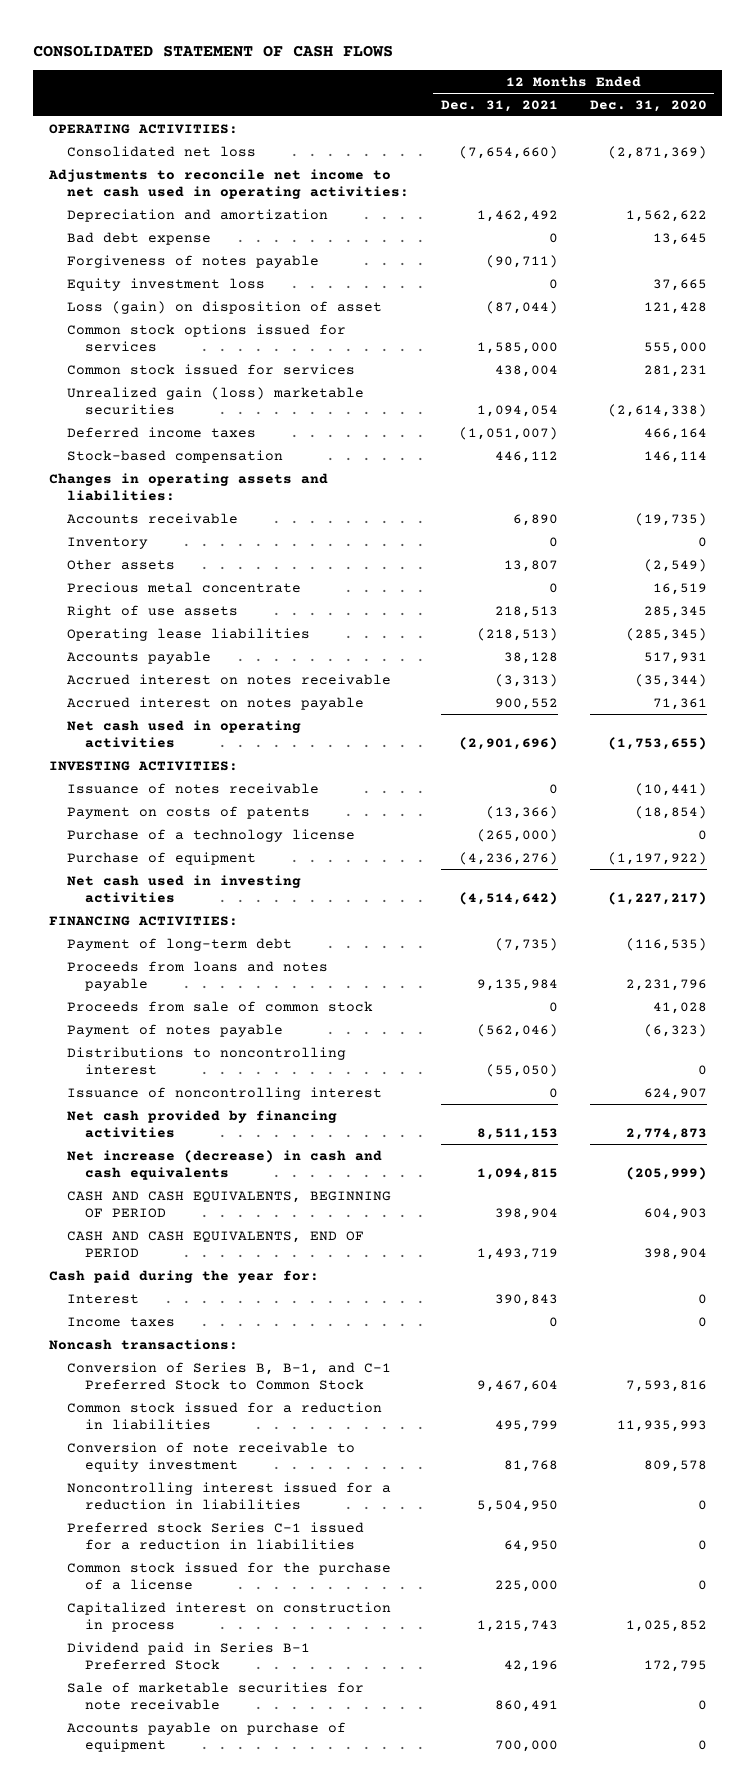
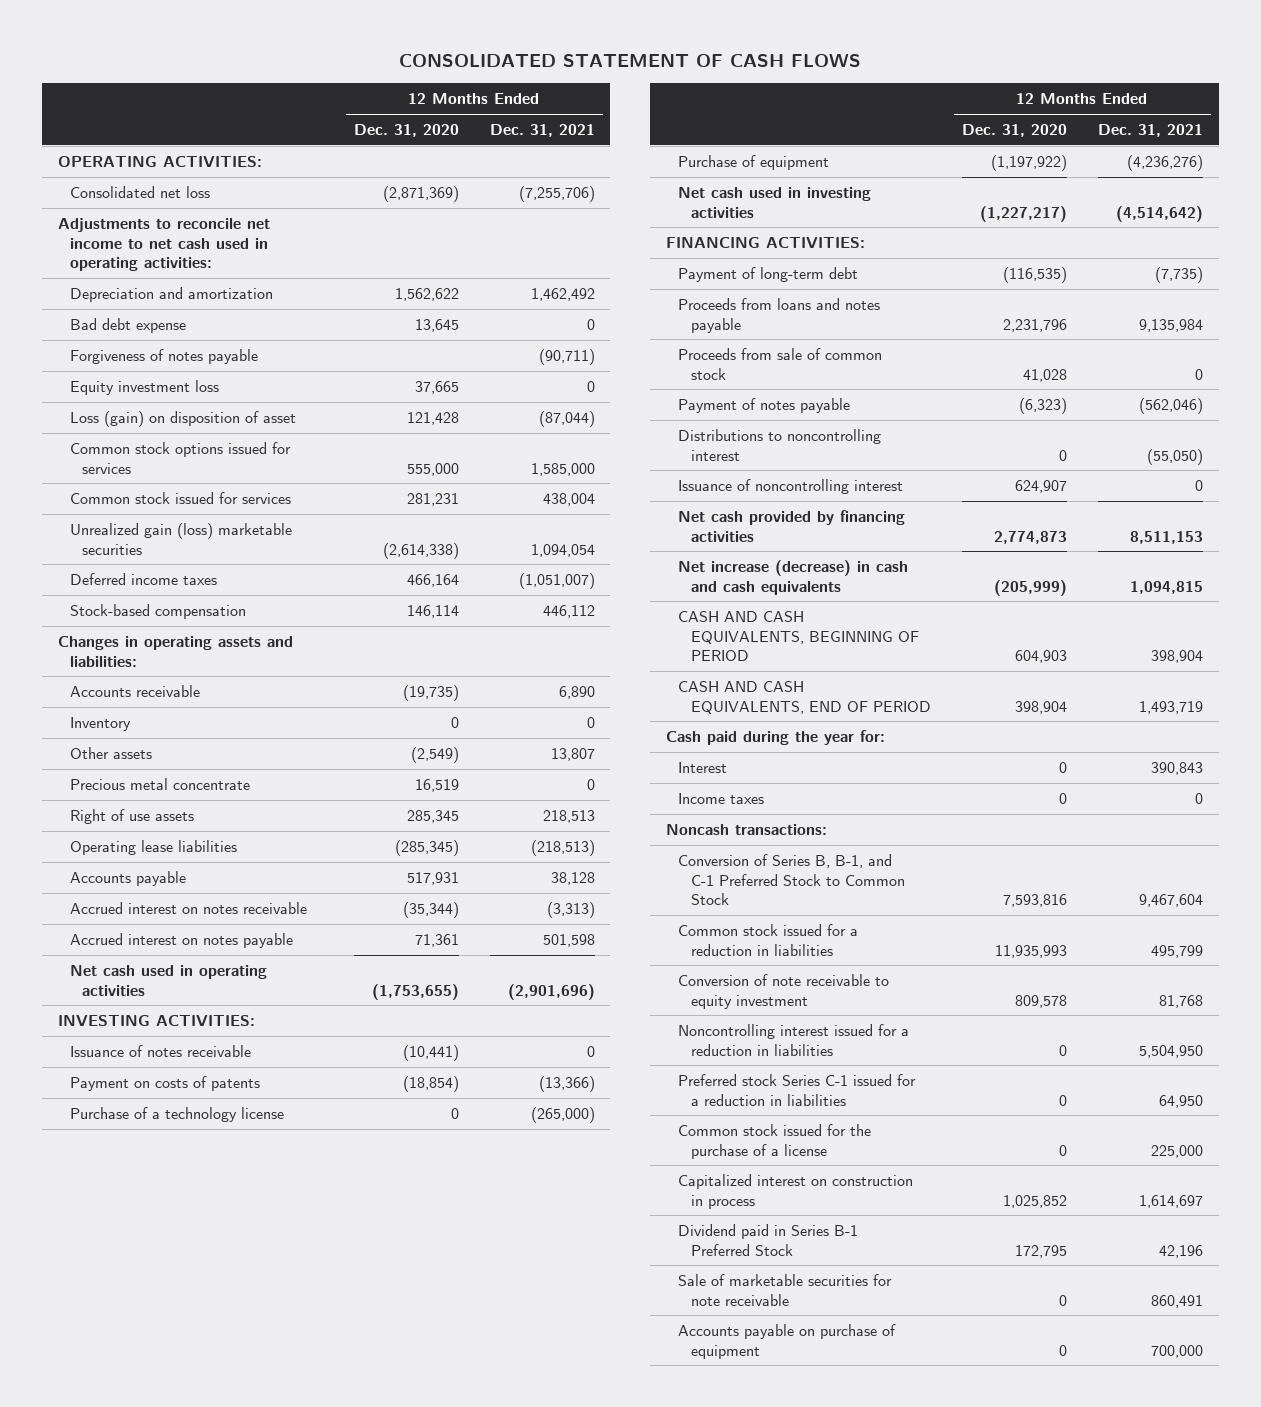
- | 12 Months Ended Dec. 31, 2021 | 12 Months Ended Dec. 31, 2020
+ | 12 Months Ended Dec. 31, 2020 | 12 Months Ended Dec. 31, 2021
- Consolidated net loss | (7,654,660) | (2,871,369)
+ Consolidated net loss | (2,871,369) | (7,255,706)
- Accrued interest on notes payable | 900,552 | 71,361
+ Accrued interest on notes payable | 71,361 | 501,598
- Capitalized interest on construction in process | 1,215,743 | 1,025,852
+ Capitalized interest on construction in process | 1,025,852 | 1,614,697

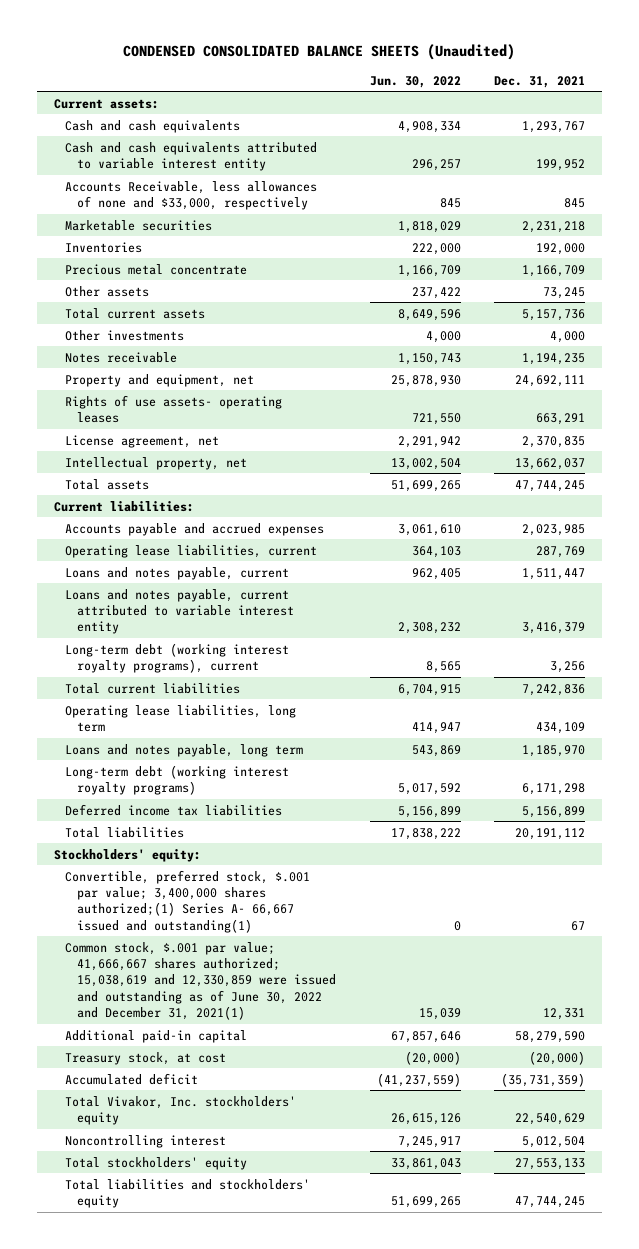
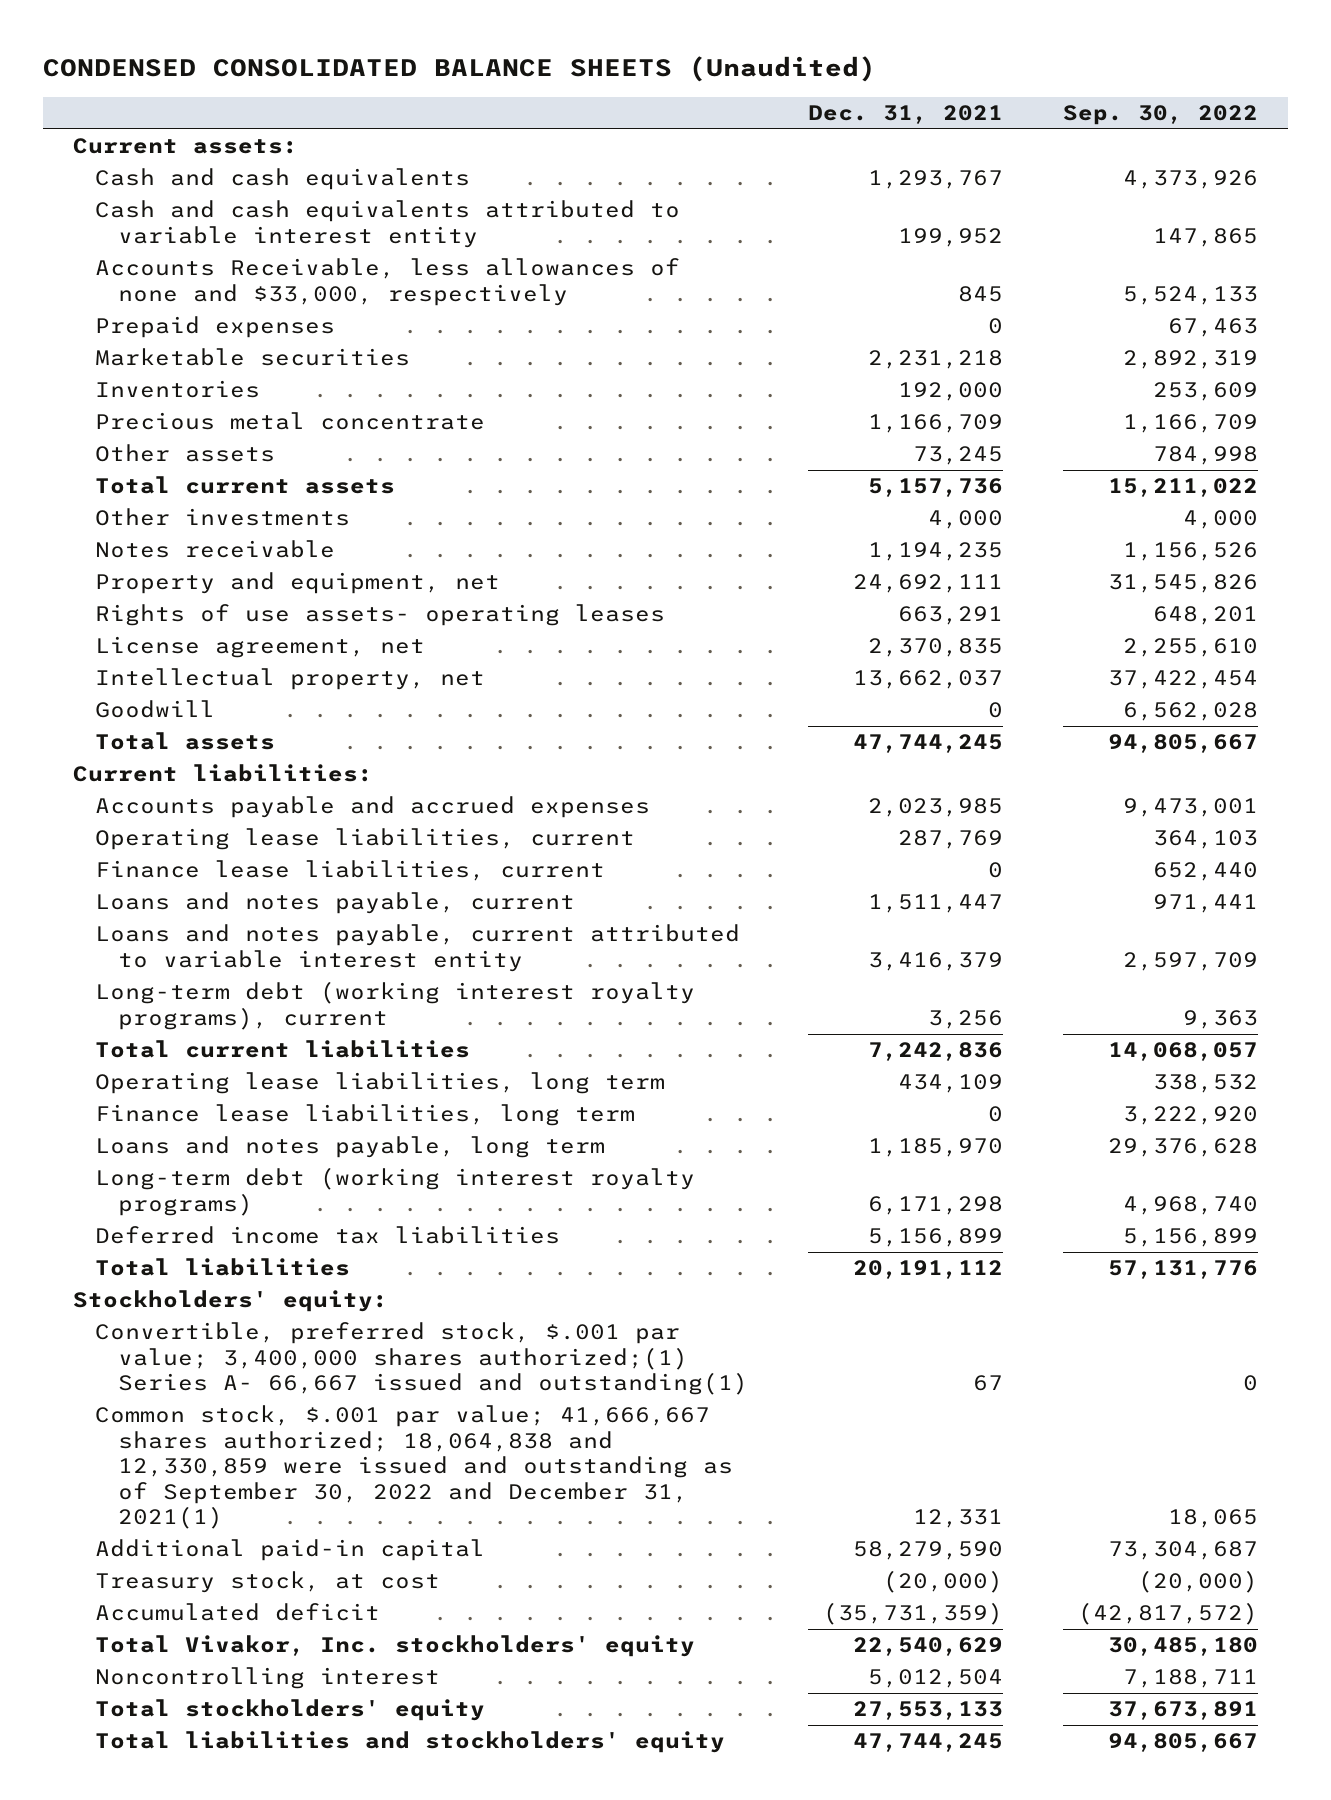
- | Jun. 30, 2022 | Dec. 31, 2021
+ | Dec. 31, 2021 | Sep. 30, 2022
+ Prepaid expenses | 0 | 67,463
+ Goodwill | 0 | 6,562,028
+ Finance lease liabilities, current | 0 | 652,440
+ Finance lease liabilities, long term | 0 | 3,222,920
- Common stock, $.001 par value; 41,666,667 shares authorized; 15,038,619 and 12,330,859 were issued and outstanding as of June 30, 2022 and December 31, 2021(1) | 15,039 | 12,331
+ Common stock, $.001 par value; 41,666,667 shares authorized; 18,064,838 and 12,330,859 were issued and outstanding as of September 30, 2022 and December 31, 2021(1) | 12,331 | 18,065

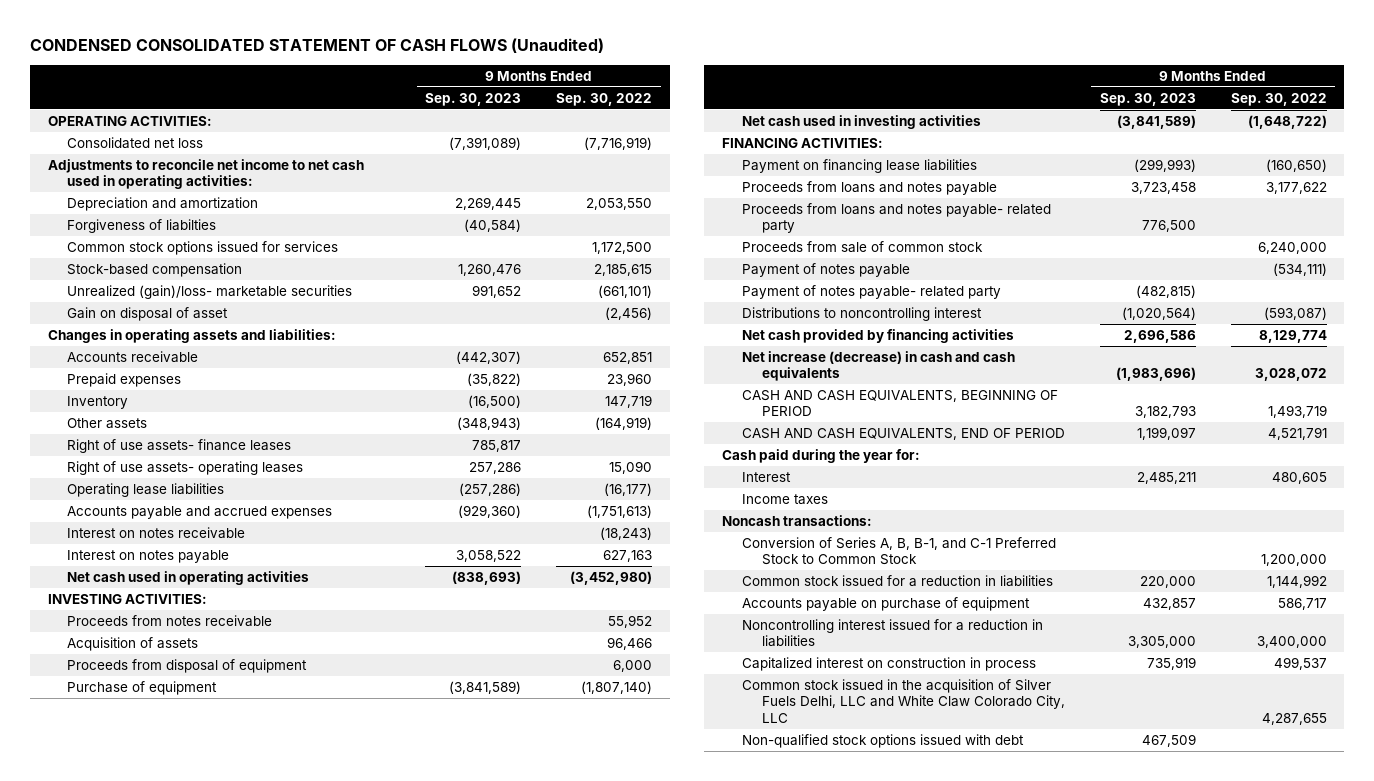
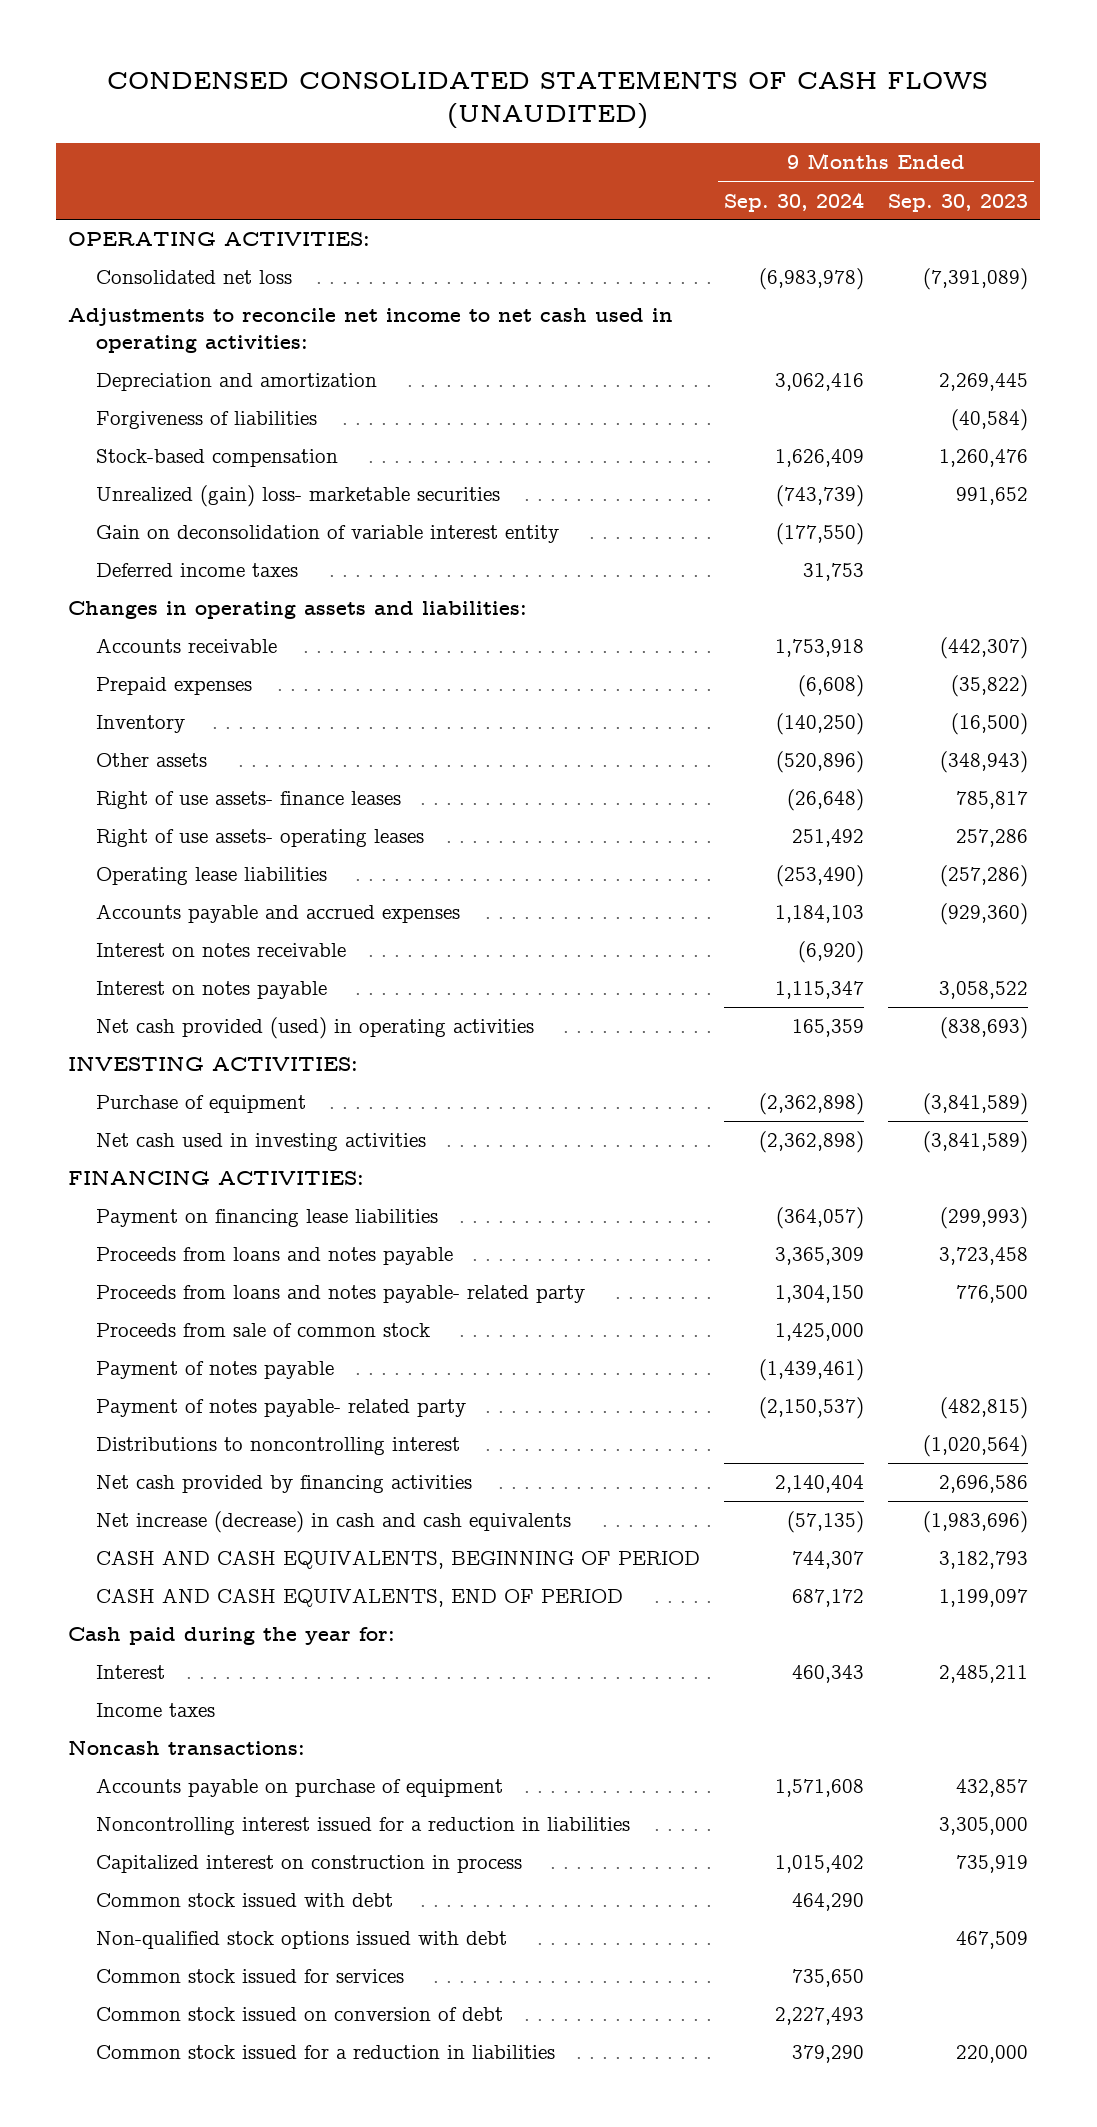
- CONDENSED CONSOLIDATED STATEMENT OF CASH FLOWS (Unaudited)
+ CONDENSED CONSOLIDATED STATEMENTS OF CASH FLOWS (UNAUDITED)
- | 9 Months Ended Sep. 30, 2023 | 9 Months Ended Sep. 30, 2022
+ | 9 Months Ended Sep. 30, 2024 | 9 Months Ended Sep. 30, 2023
- Forgiveness of liabilties | (40,584) |
- Common stock options issued for services | | 1,172,500
+ Forgiveness of liabilities | | (40,584)
- Unrealized (gain)/loss- marketable securities | 991,652 | (661,101)
- Gain on disposal of asset | | (2,456)
+ Unrealized (gain) loss- marketable securities | (743,739) | 991,652
+ Gain on deconsolidation of variable interest entity | (177,550) |
+ Deferred income taxes | 31,753 |
- Net cash used in operating activities | (838,693) | (3,452,980)
+ Net cash provided (used) in operating activities | 165,359 | (838,693)
- Proceeds from notes receivable | | 55,952
- Acquisition of assets | | 96,466
- Proceeds from disposal of equipment | | 6,000
- Conversion of Series A, B, B-1, and C-1 Preferred Stock to Common Stock | | 1,200,000
- Common stock issued in the acquisition of Silver Fuels Delhi, LLC and White Claw Colorado City, LLC | | 4,287,655
+ Common stock issued with debt | 464,290 |
+ Common stock issued for services | 735,650 |
+ Common stock issued on conversion of debt | 2,227,493 |
moved down: Common stock issued for a reduction in liabilities | 379,290 | 220,000

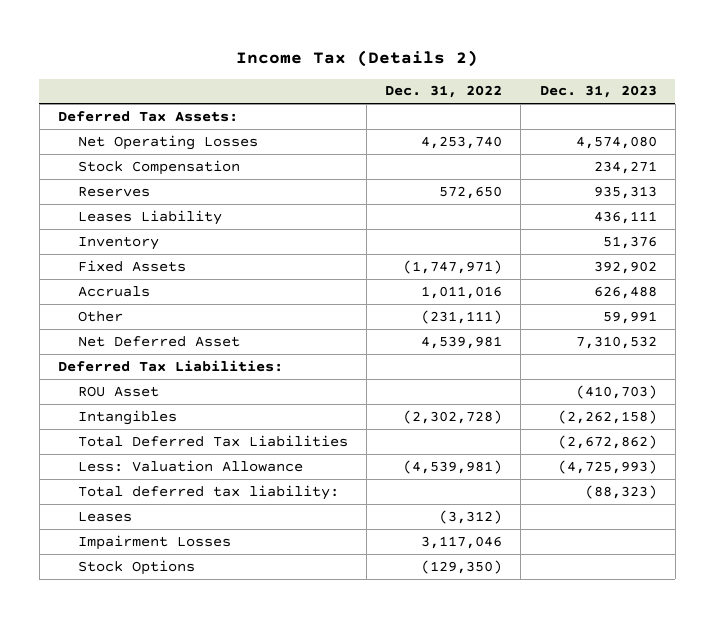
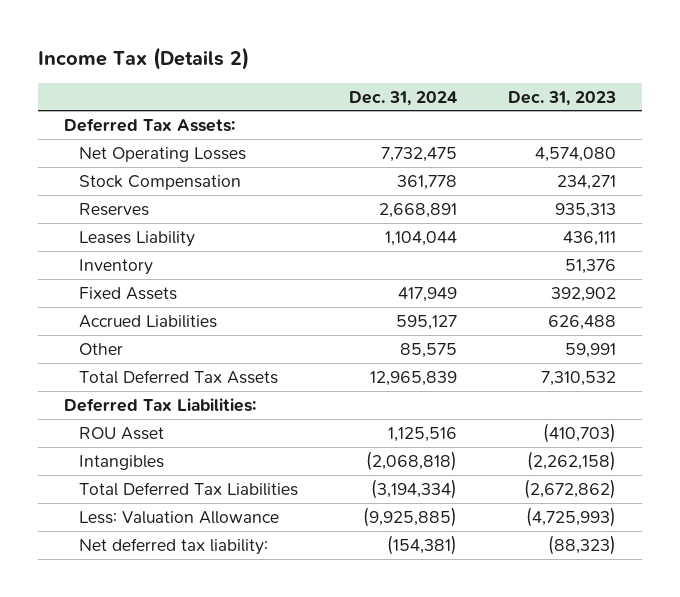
- | Dec. 31, 2022 | Dec. 31, 2023
+ | Dec. 31, 2024 | Dec. 31, 2023
- Accruals | 1,011,016 | 626,488
+ Accrued Liabilities | 595,127 | 626,488
- Net Deferred Asset | 4,539,981 | 7,310,532
+ Total Deferred Tax Assets | 12,965,839 | 7,310,532
- Total deferred tax liability: | | (88,323)
- Leases | (3,312) |
- Impairment Losses | 3,117,046 |
- Stock Options | (129,350) |
+ Net deferred tax liability: | (154,381) | (88,323)

